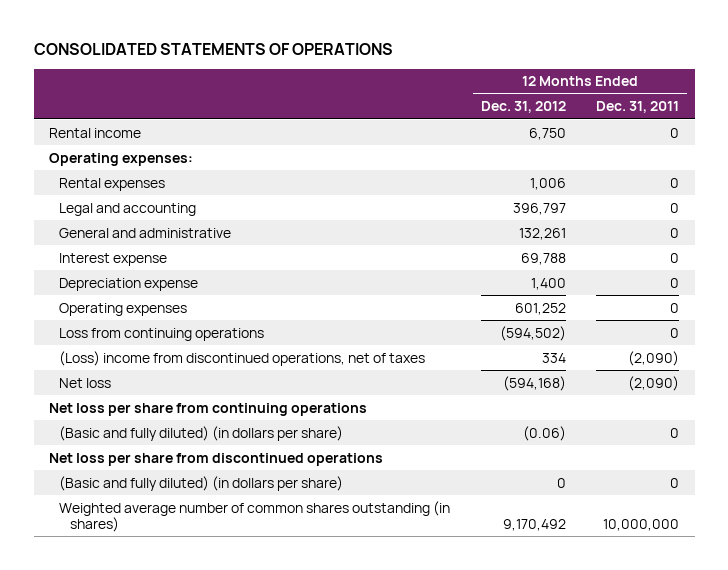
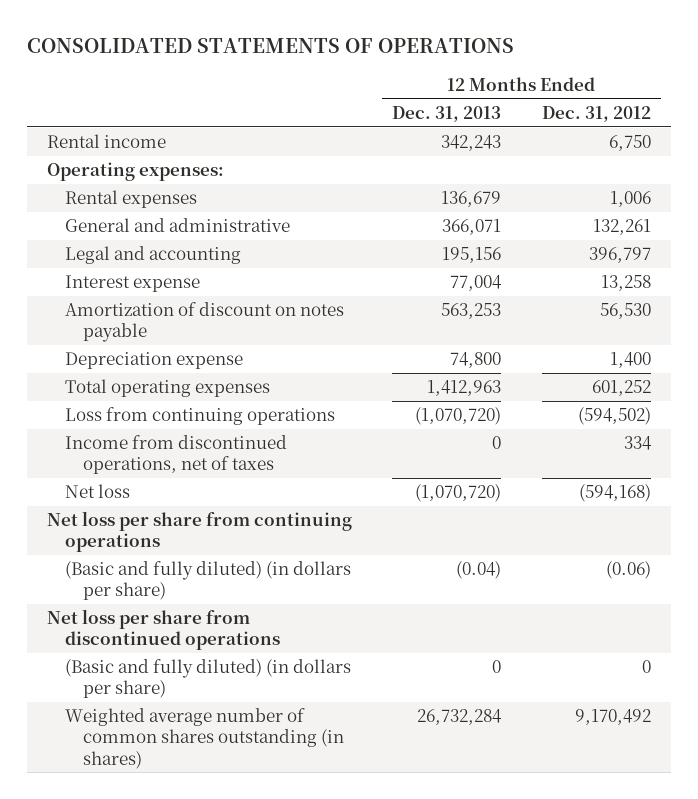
- | 12 Months Ended Dec. 31, 2012 | 12 Months Ended Dec. 31, 2011
+ | 12 Months Ended Dec. 31, 2013 | 12 Months Ended Dec. 31, 2012
- Interest expense | 69,788 | 0
moved down: Legal and accounting | 195,156 | 396,797
+ Interest expense | 77,004 | 13,258
+ Amortization of discount on notes payable | 563,253 | 56,530
- Operating expenses | 601,252 | 0
+ Total operating expenses | 1,412,963 | 601,252
- (Loss) income from discontinued operations, net of taxes | 334 | (2,090)
+ Income from discontinued operations, net of taxes | 0 | 334

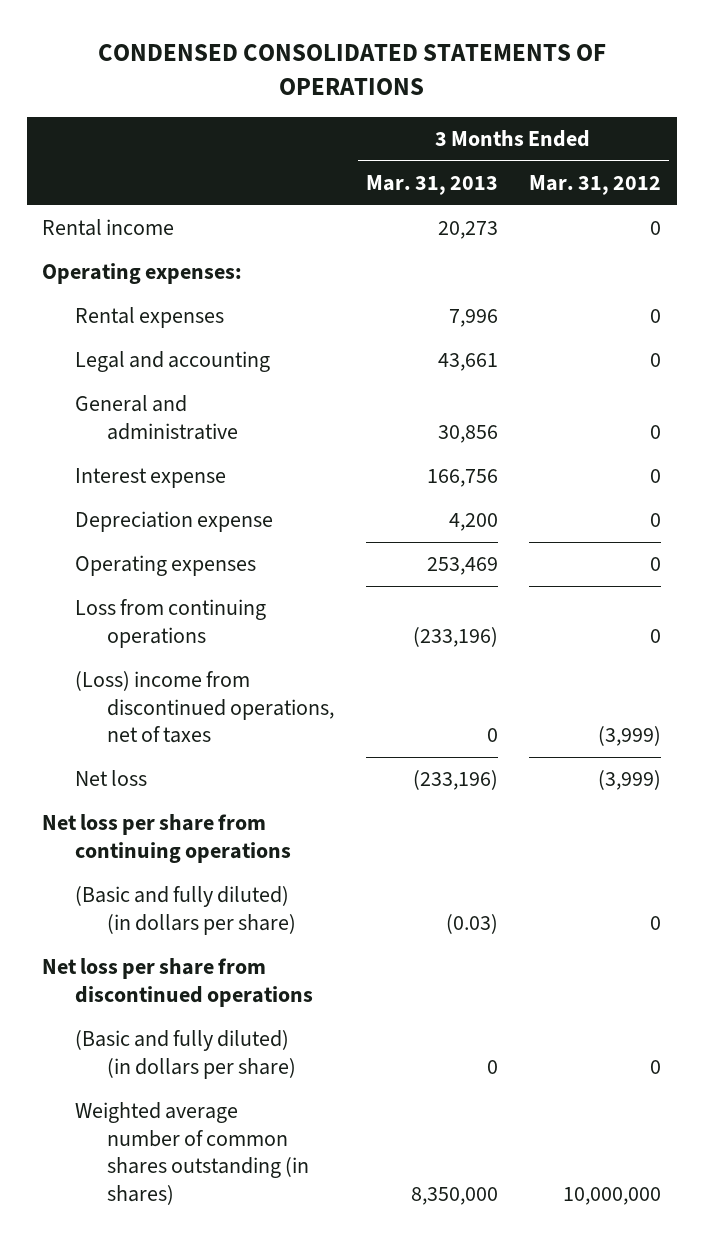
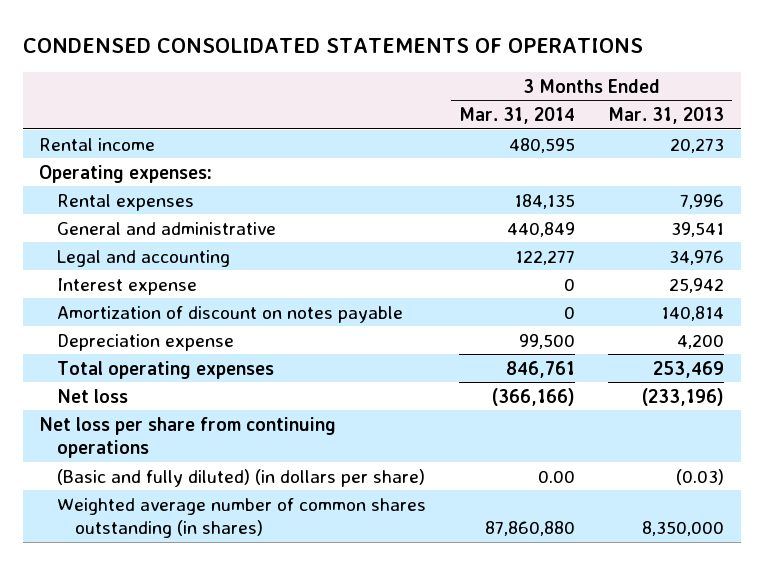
- | 3 Months Ended Mar. 31, 2013 | 3 Months Ended Mar. 31, 2012
+ | 3 Months Ended Mar. 31, 2014 | 3 Months Ended Mar. 31, 2013
- Legal and accounting | 43,661 | 0
- General and administrative | 30,856 | 0
- Interest expense | 166,756 | 0
+ General and administrative | 440,849 | 39,541
+ Legal and accounting | 122,277 | 34,976
+ Interest expense | 0 | 25,942
+ Amortization of discount on notes payable | 0 | 140,814
- Operating expenses | 253,469 | 0
- Loss from continuing operations | (233,196) | 0
- (Loss) income from discontinued operations, net of taxes | 0 | (3,999)
+ Total operating expenses | 846,761 | 253,469
- Net loss per share from discontinued operations
- (Basic and fully diluted) (in dollars per share) | 0 | 0

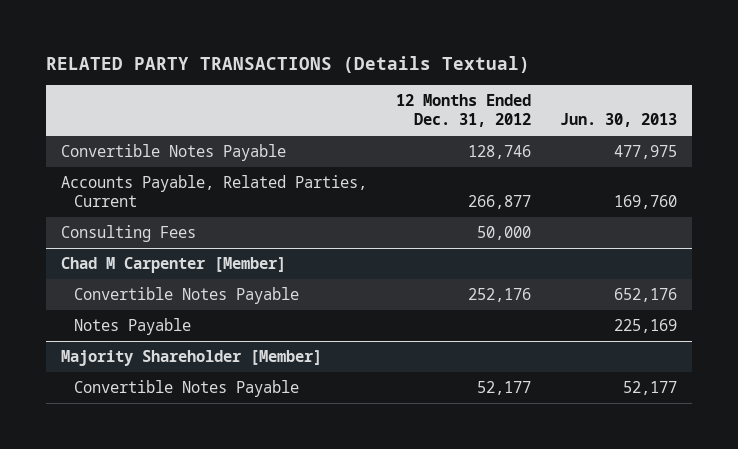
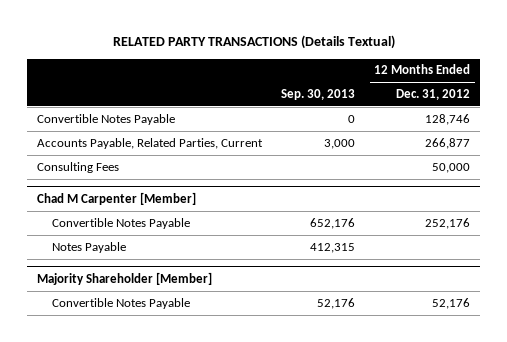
- | 12 Months Ended Dec. 31, 2012 | Jun. 30, 2013
+ | Sep. 30, 2013 | 12 Months Ended Dec. 31, 2012
@ Majority Shareholder [Member]
- Convertible Notes Payable | 52,177 | 52,177
+ Convertible Notes Payable | 52,176 | 52,176

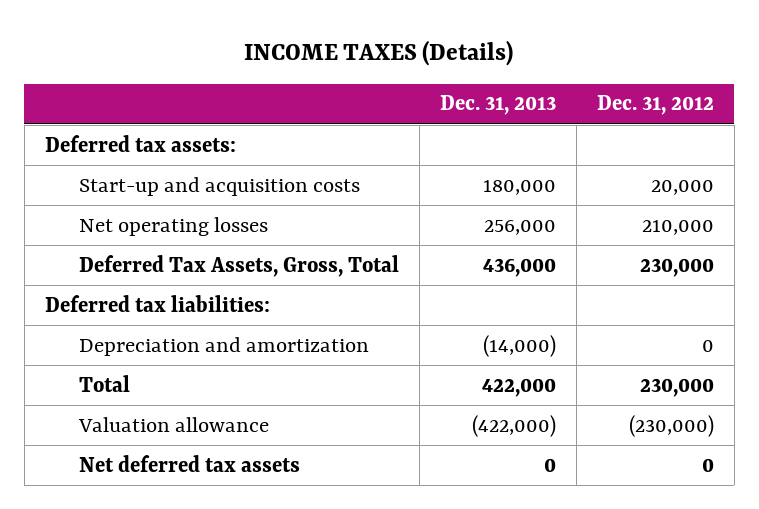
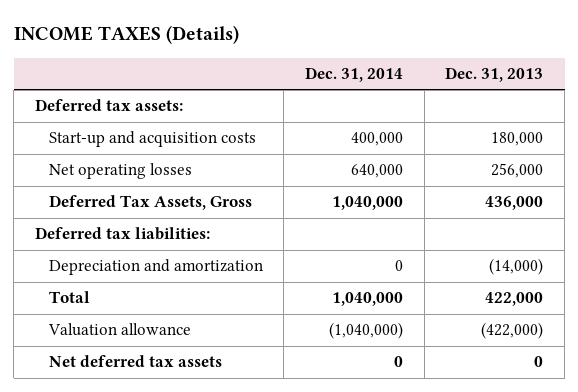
- | Dec. 31, 2013 | Dec. 31, 2012
+ | Dec. 31, 2014 | Dec. 31, 2013
- Deferred Tax Assets, Gross, Total | 436,000 | 230,000
+ Deferred Tax Assets, Gross | 1,040,000 | 436,000

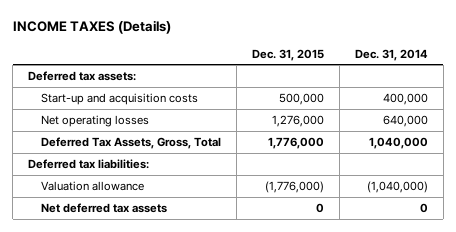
- | Dec. 31, 2014 | Dec. 31, 2013
+ | Dec. 31, 2015 | Dec. 31, 2014
- Deferred Tax Assets, Gross | 1,040,000 | 436,000
+ Deferred Tax Assets, Gross, Total | 1,776,000 | 1,040,000
- Depreciation and amortization | 0 | (14,000)
- Total | 1,040,000 | 422,000

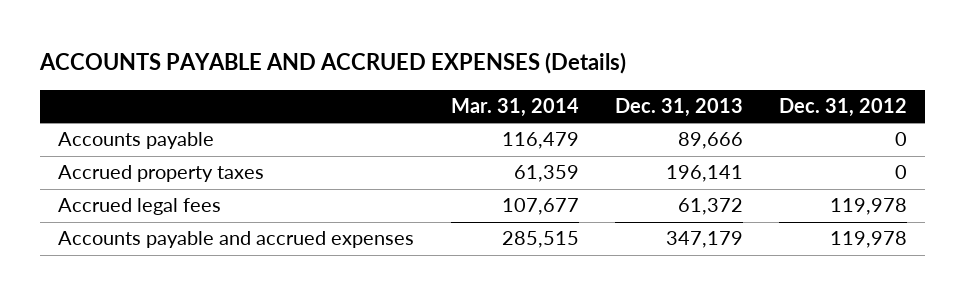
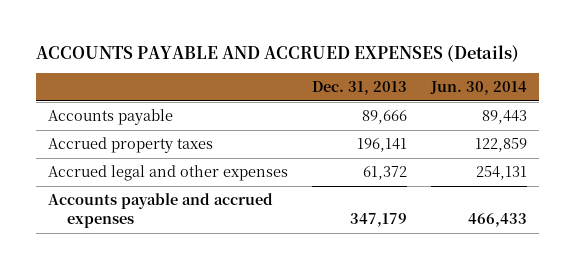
- | Mar. 31, 2014 | Dec. 31, 2013 | Dec. 31, 2012
+ | Dec. 31, 2013 | Jun. 30, 2014
- Accrued legal fees | 107,677 | 61,372 | 119,978
+ Accrued legal and other expenses | 61,372 | 254,131

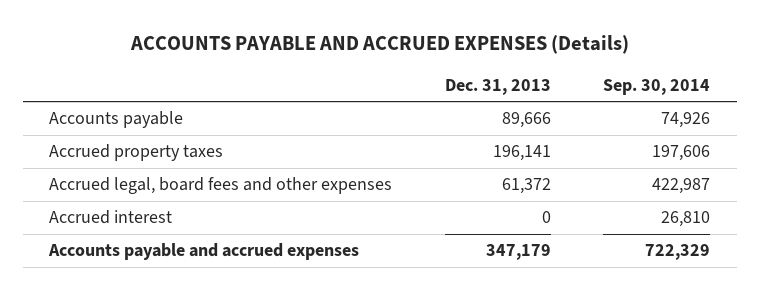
- | Dec. 31, 2013 | Jun. 30, 2014
+ | Dec. 31, 2013 | Sep. 30, 2014
- Accrued legal and other expenses | 61,372 | 254,131
+ Accrued legal, board fees and other expenses | 61,372 | 422,987
+ Accrued interest | 0 | 26,810

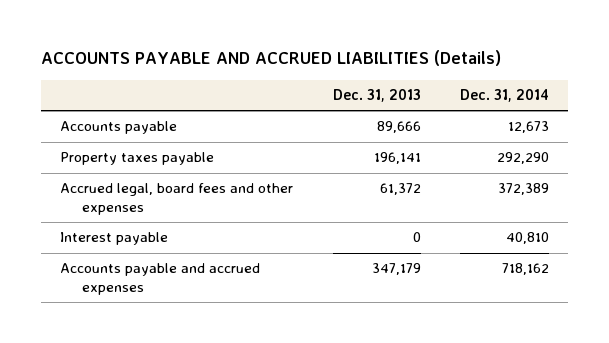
- ACCOUNTS PAYABLE AND ACCRUED EXPENSES (Details)
+ ACCOUNTS PAYABLE AND ACCRUED LIABILITIES (Details)
- | Dec. 31, 2013 | Sep. 30, 2014
+ | Dec. 31, 2013 | Dec. 31, 2014
- Accrued property taxes | 196,141 | 197,606
+ Property taxes payable | 196,141 | 292,290
- Accrued interest | 0 | 26,810
+ Interest payable | 0 | 40,810

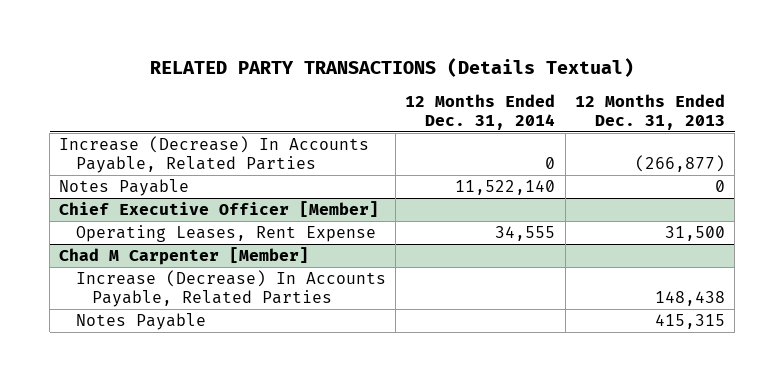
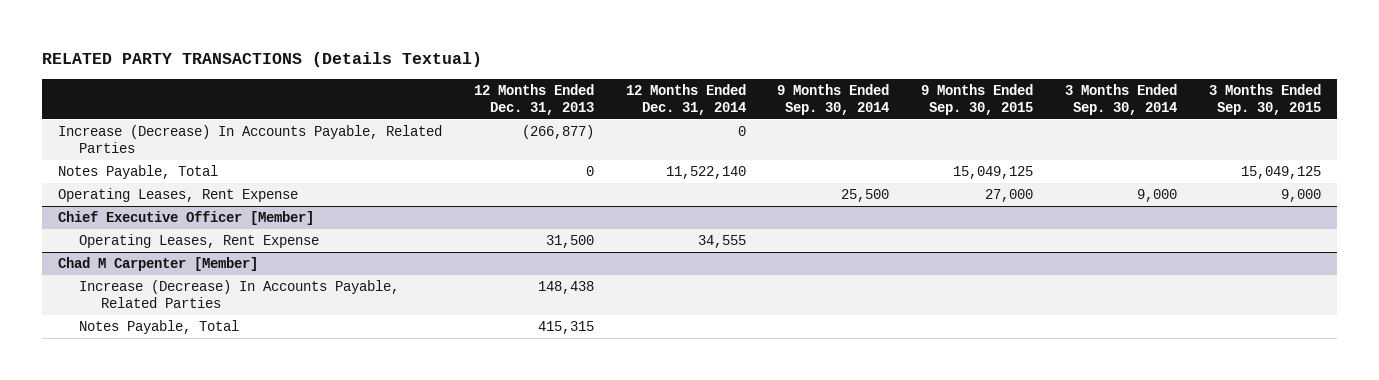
- | 12 Months Ended Dec. 31, 2014 | 12 Months Ended Dec. 31, 2013
+ | 12 Months Ended Dec. 31, 2013 | 12 Months Ended Dec. 31, 2014 | 9 Months Ended Sep. 30, 2014 | 9 Months Ended Sep. 30, 2015 | 3 Months Ended Sep. 30, 2014 | 3 Months Ended Sep. 30, 2015
- Notes Payable | 11,522,140 | 0
+ Notes Payable, Total | 0 | 11,522,140 | | 15,049,125 | | 15,049,125
+ Operating Leases, Rent Expense | | | 25,500 | 27,000 | 9,000 | 9,000
@ Chad M Carpenter [Member]
- Notes Payable | | 415,315
+ Notes Payable, Total | 415,315 | | | | |

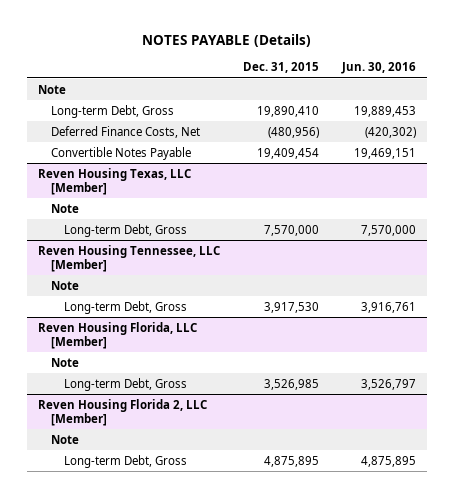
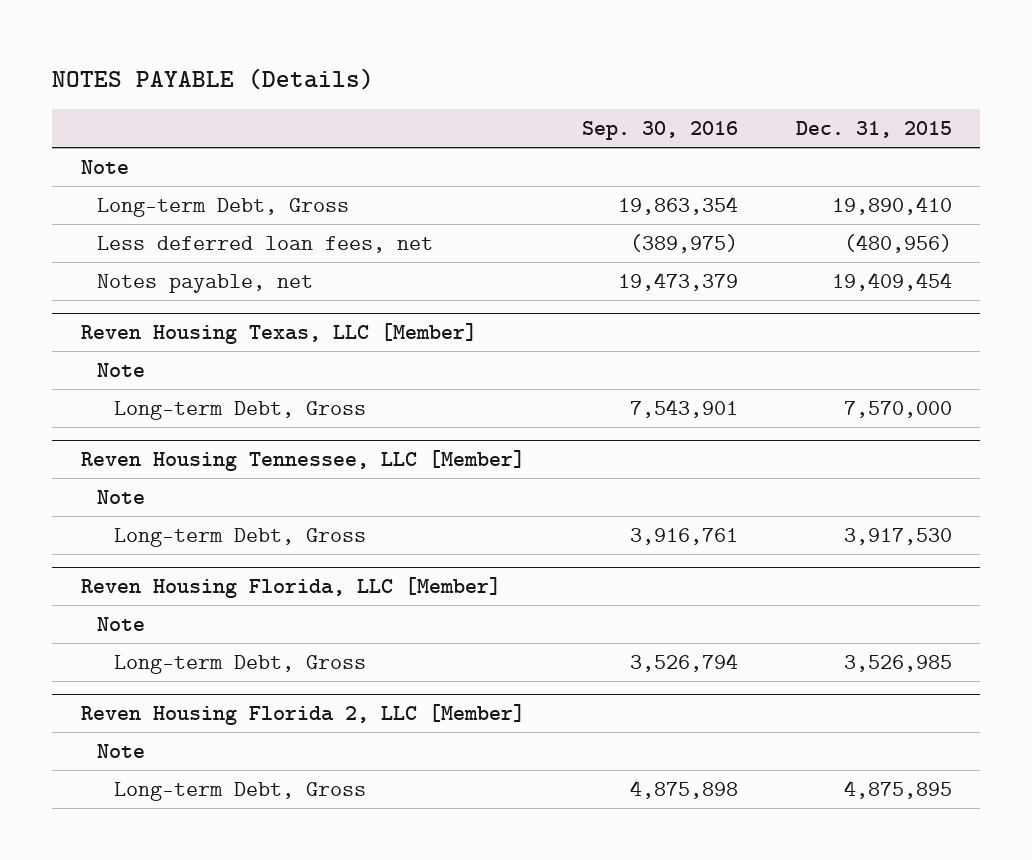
- | Dec. 31, 2015 | Jun. 30, 2016
+ | Sep. 30, 2016 | Dec. 31, 2015
- Deferred Finance Costs, Net | (480,956) | (420,302)
- Convertible Notes Payable | 19,409,454 | 19,469,151
+ Less deferred loan fees, net | (389,975) | (480,956)
+ Notes payable, net | 19,473,379 | 19,409,454

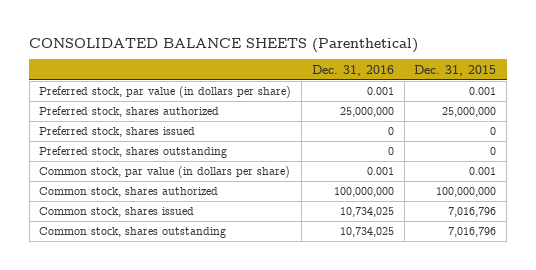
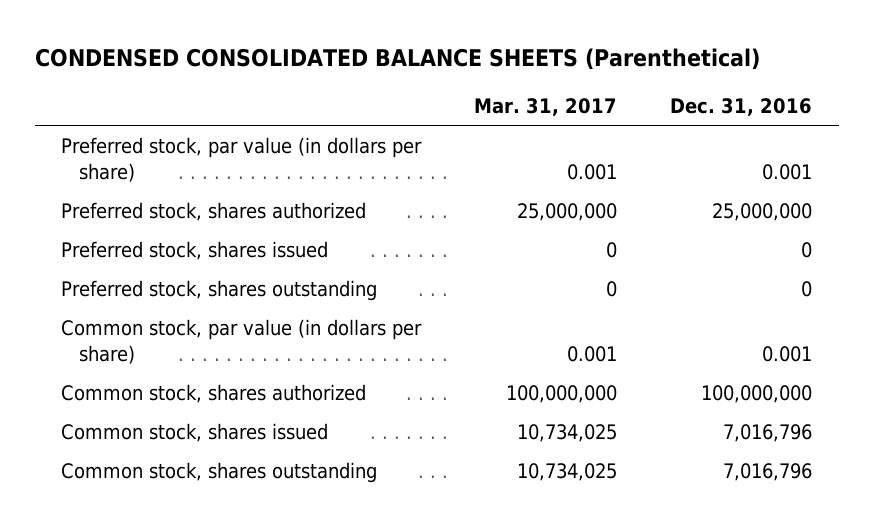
- CONSOLIDATED BALANCE SHEETS (Parenthetical)
+ CONDENSED CONSOLIDATED BALANCE SHEETS (Parenthetical)
- | Dec. 31, 2016 | Dec. 31, 2015
+ | Mar. 31, 2017 | Dec. 31, 2016
- Common stock, shares issued | 10,734,025 | 7,016,796
- Common stock, shares outstanding | 10,734,025 | 7,016,796
+ Common stock, shares issued | 10,734,025 | 7,016,796
+ Common stock, shares outstanding | 10,734,025 | 7,016,796

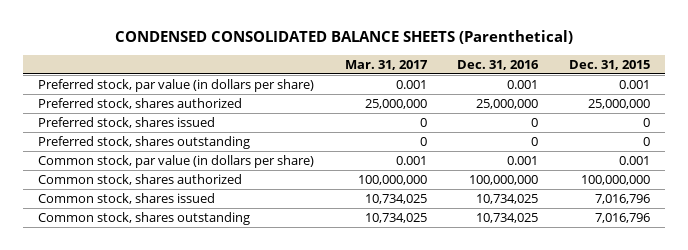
- | Mar. 31, 2017 | Dec. 31, 2016
+ | Mar. 31, 2017 | Dec. 31, 2016 | Dec. 31, 2015
- Common stock, shares issued | 10,734,025 | 7,016,796
- Common stock, shares outstanding | 10,734,025 | 7,016,796
+ Common stock, shares issued | 10,734,025 | 10,734,025 | 7,016,796
+ Common stock, shares outstanding | 10,734,025 | 10,734,025 | 7,016,796

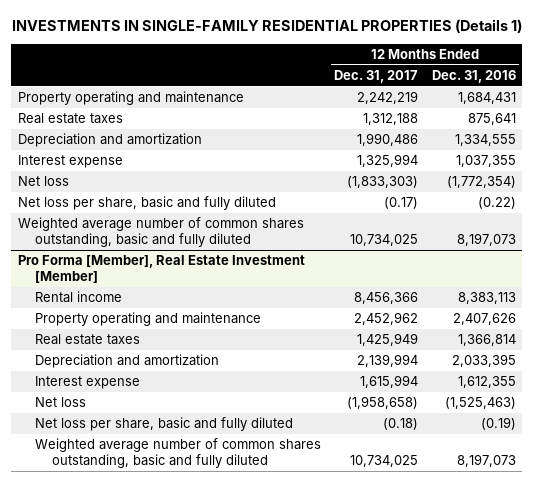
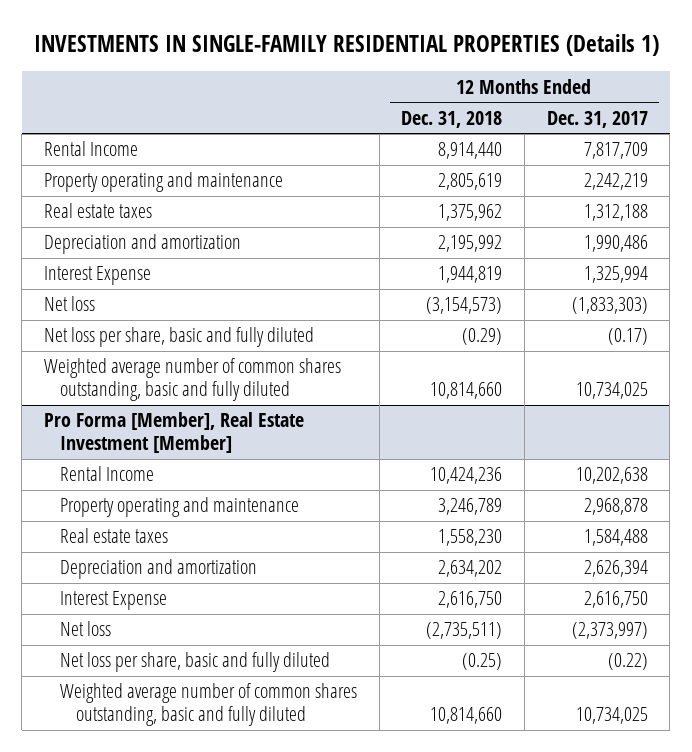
- | 12 Months Ended Dec. 31, 2017 | 12 Months Ended Dec. 31, 2016
+ | 12 Months Ended Dec. 31, 2018 | 12 Months Ended Dec. 31, 2017
+ Rental Income | 8,914,440 | 7,817,709
- Interest expense | 1,325,994 | 1,037,355
+ Interest Expense | 1,944,819 | 1,325,994
@ Pro Forma [Member], Real Estate Investment [Member]
- Rental income | 8,456,366 | 8,383,113
- Property operating and maintenance | 2,452,962 | 2,407,626
- Real estate taxes | 1,425,949 | 1,366,814
- Depreciation and amortization | 2,139,994 | 2,033,395
- Interest expense | 1,615,994 | 1,612,355
- Net loss | (1,958,658) | (1,525,463)
- Net loss per share, basic and fully diluted | (0.18) | (0.19)
+ Rental Income | 10,424,236 | 10,202,638
+ Property operating and maintenance | 3,246,789 | 2,968,878
+ Real estate taxes | 1,558,230 | 1,584,488
+ Depreciation and amortization | 2,634,202 | 2,626,394
+ Interest Expense | 2,616,750 | 2,616,750
+ Net loss | (2,735,511) | (2,373,997)
+ Net loss per share, basic and fully diluted | (0.25) | (0.22)

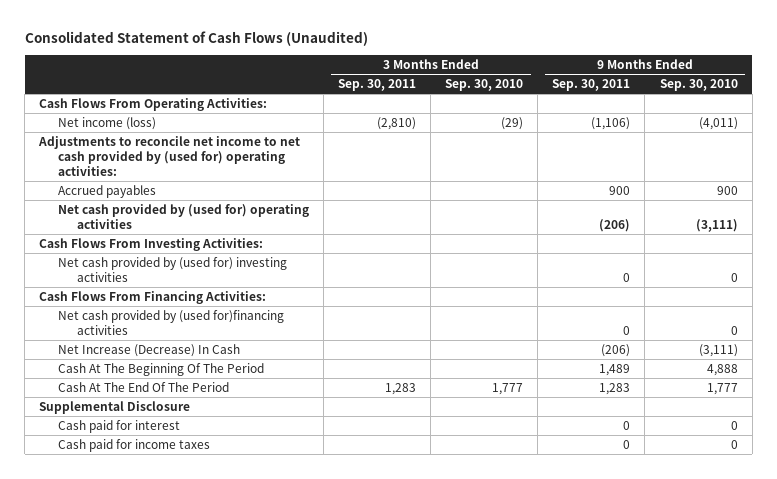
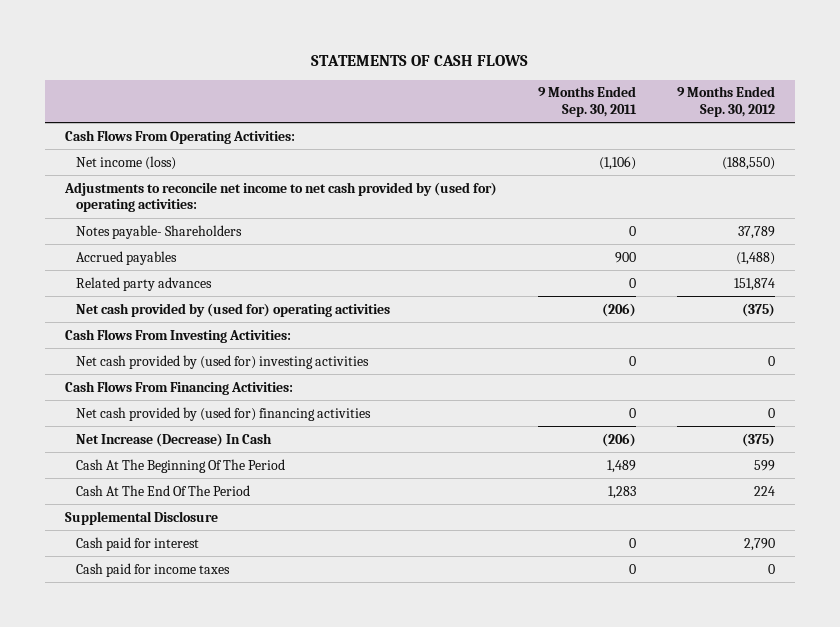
- Consolidated Statement of Cash Flows (Unaudited)
+ STATEMENTS OF CASH FLOWS
- | 3 Months Ended Sep. 30, 2011 | 3 Months Ended Sep. 30, 2010 | 9 Months Ended Sep. 30, 2011 | 9 Months Ended Sep. 30, 2010
+ | 9 Months Ended Sep. 30, 2011 | 9 Months Ended Sep. 30, 2012
+ Notes payable- Shareholders | 0 | 37,789
+ Related party advances | 0 | 151,874
- Net cash provided by (used for)financing activities | | | 0 | 0
+ Net cash provided by (used for) financing activities | 0 | 0

